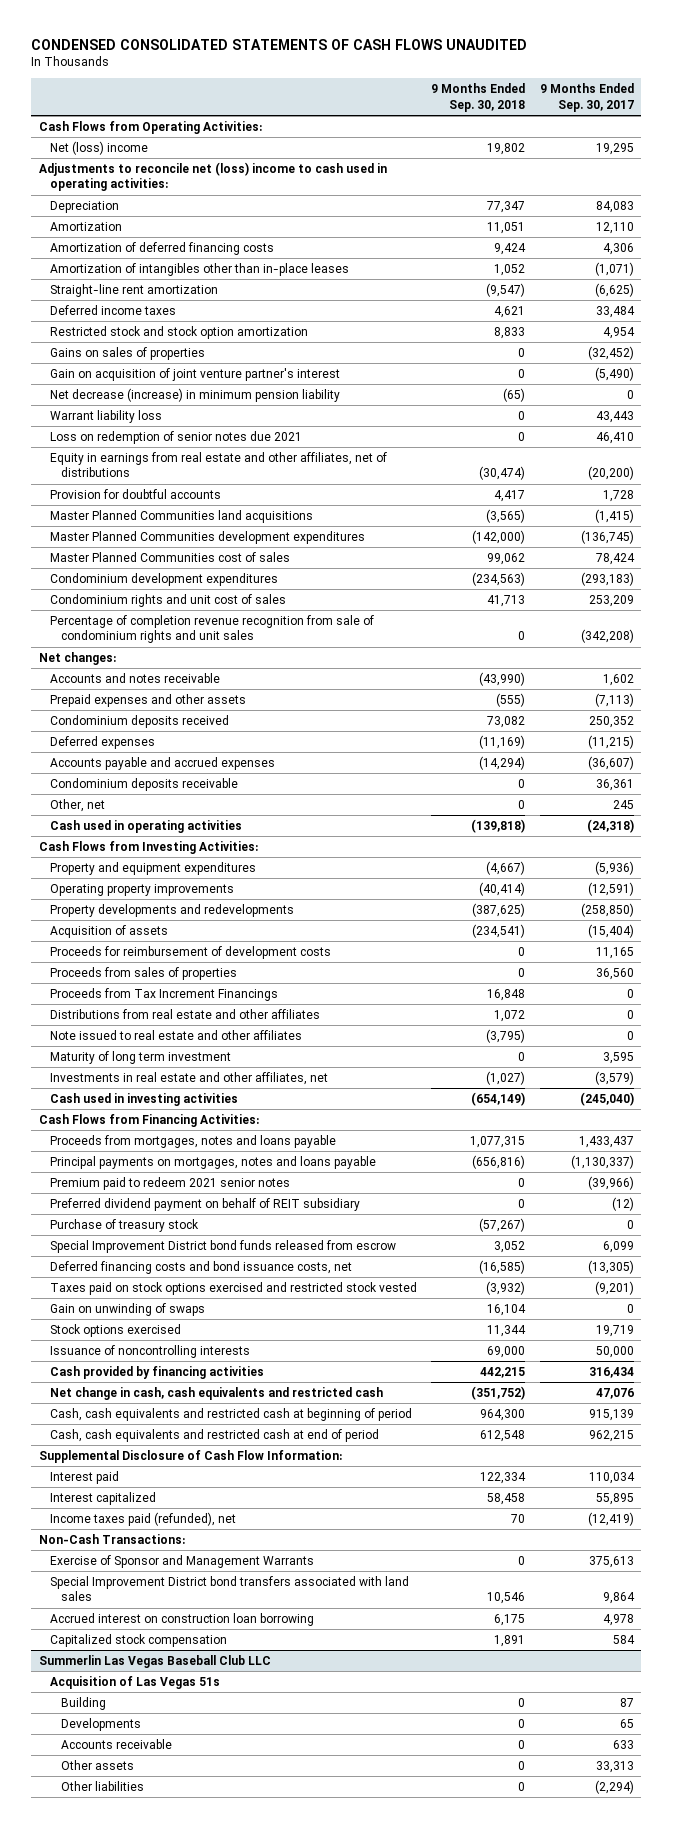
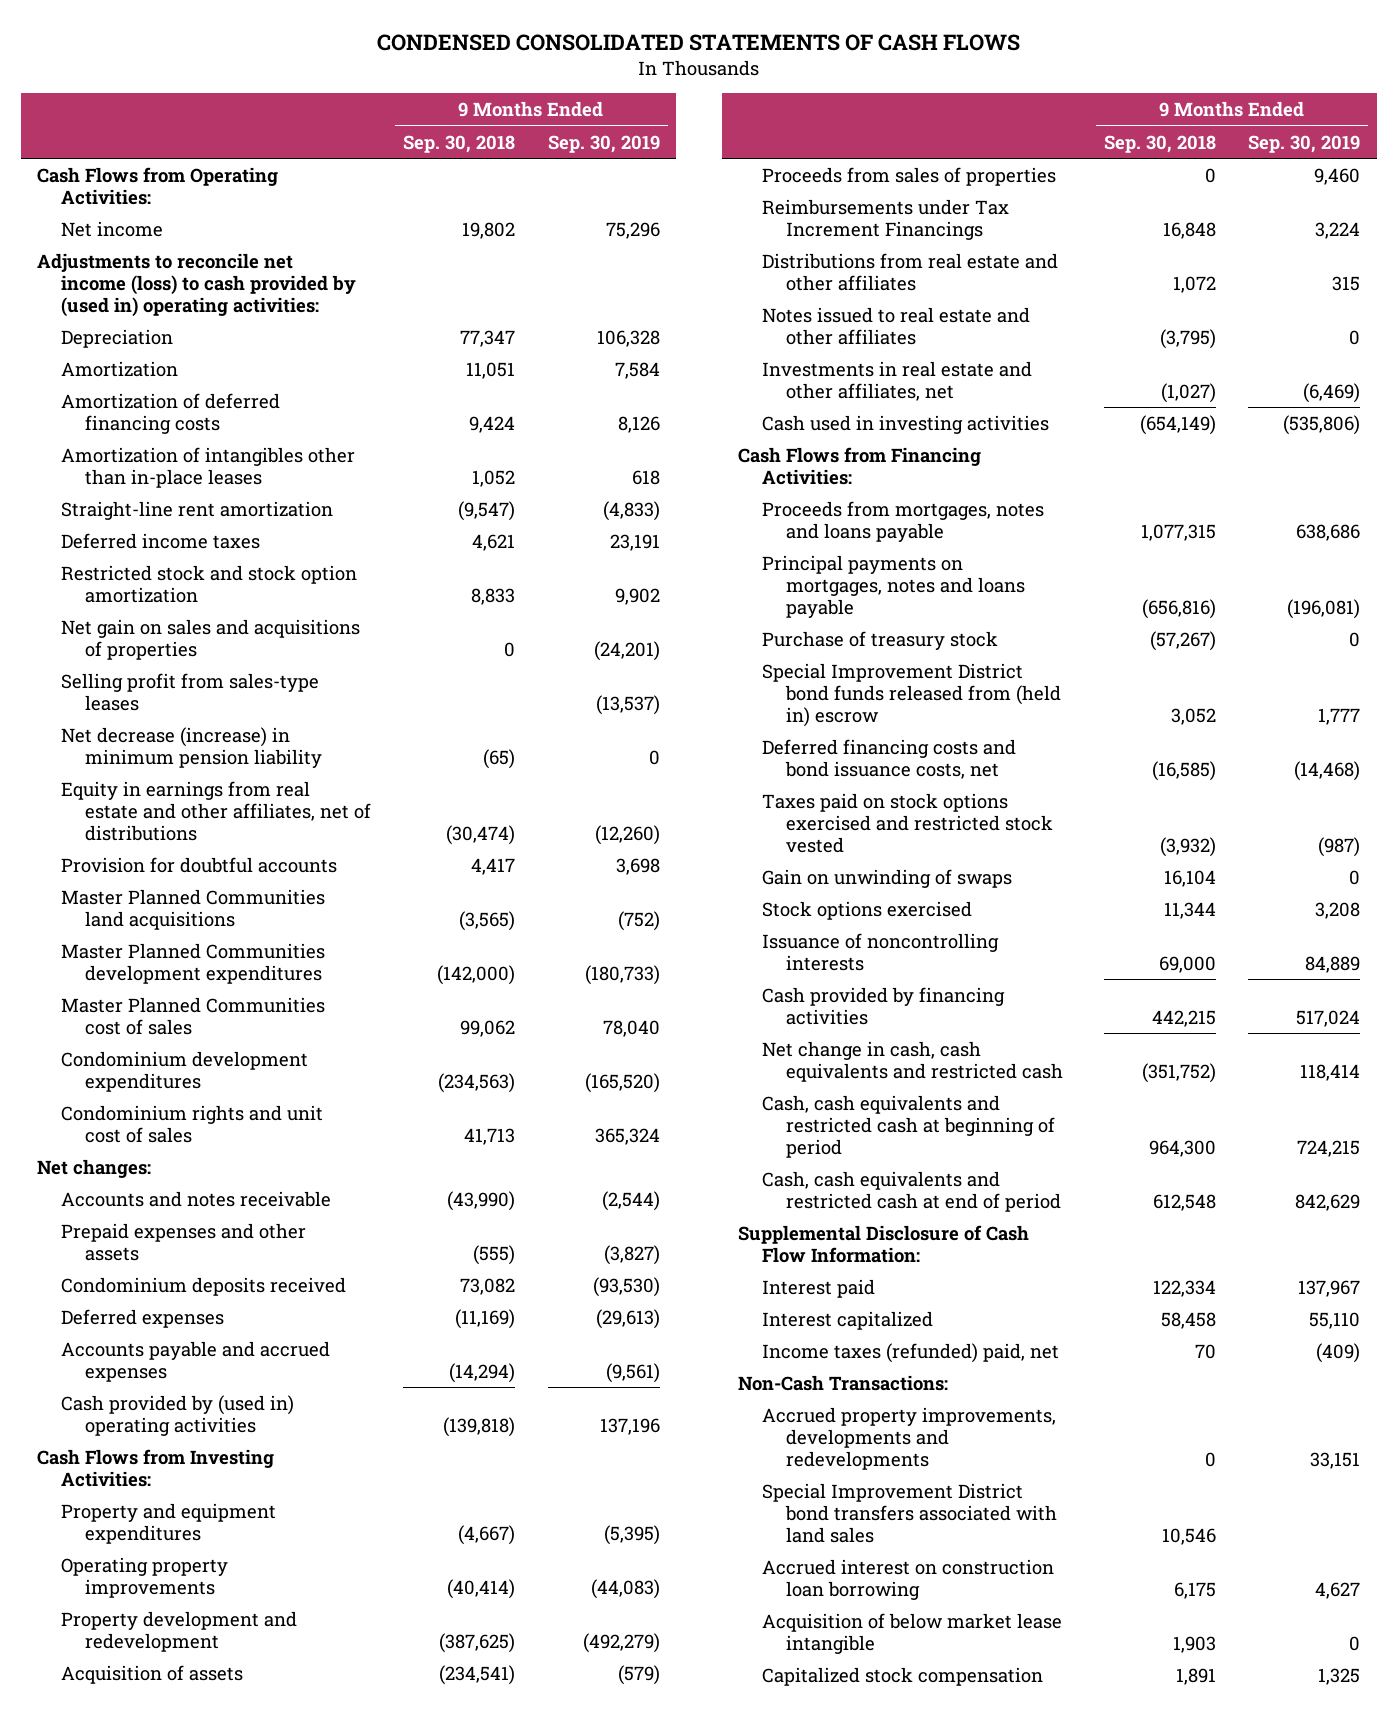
- CONDENSED CONSOLIDATED STATEMENTS OF CASH FLOWS UNAUDITED
+ CONDENSED CONSOLIDATED STATEMENTS OF CASH FLOWS
- | 9 Months Ended Sep. 30, 2018 | 9 Months Ended Sep. 30, 2017
+ | 9 Months Ended Sep. 30, 2018 | 9 Months Ended Sep. 30, 2019
- Net (loss) income | 19,802 | 19,295
- Adjustments to reconcile net (loss) income to cash used in operating activities:
+ Net income | 19,802 | 75,296
+ Adjustments to reconcile net income (loss) to cash provided by (used in) operating activities:
- Gains on sales of properties | 0 | (32,452)
- Gain on acquisition of joint venture partner's interest | 0 | (5,490)
+ Net gain on sales and acquisitions of properties | 0 | (24,201)
+ Selling profit from sales-type leases | | (13,537)
- Warrant liability loss | 0 | 43,443
- Loss on redemption of senior notes due 2021 | 0 | 46,410
- Percentage of completion revenue recognition from sale of condominium rights and unit sales | 0 | (342,208)
- Condominium deposits receivable | 0 | 36,361
- Other, net | 0 | 245
- Cash used in operating activities | (139,818) | (24,318)
+ Cash provided by (used in) operating activities | (139,818) | 137,196
- Property developments and redevelopments | (387,625) | (258,850)
+ Property development and redevelopment | (387,625) | (492,279)
- Proceeds for reimbursement of development costs | 0 | 11,165
- Proceeds from Tax Increment Financings | 16,848 | 0
+ Reimbursements under Tax Increment Financings | 16,848 | 3,224
- Note issued to real estate and other affiliates | (3,795) | 0
- Maturity of long term investment | 0 | 3,595
+ Notes issued to real estate and other affiliates | (3,795) | 0
- Premium paid to redeem 2021 senior notes | 0 | (39,966)
- Preferred dividend payment on behalf of REIT subsidiary | 0 | (12)
- Special Improvement District bond funds released from escrow | 3,052 | 6,099
+ Special Improvement District bond funds released from (held in) escrow | 3,052 | 1,777
- Income taxes paid (refunded), net | 70 | (12,419)
+ Income taxes (refunded) paid, net | 70 | (409)
- Exercise of Sponsor and Management Warrants | 0 | 375,613
+ Accrued property improvements, developments and redevelopments | 0 | 33,151
+ Acquisition of below market lease intangible | 1,903 | 0
- Summerlin Las Vegas Baseball Club LLC
- Acquisition of Las Vegas 51s
- Building | 0 | 87
- Developments | 0 | 65
- Accounts receivable | 0 | 633
- Other assets | 0 | 33,313
- Other liabilities | 0 | (2,294)

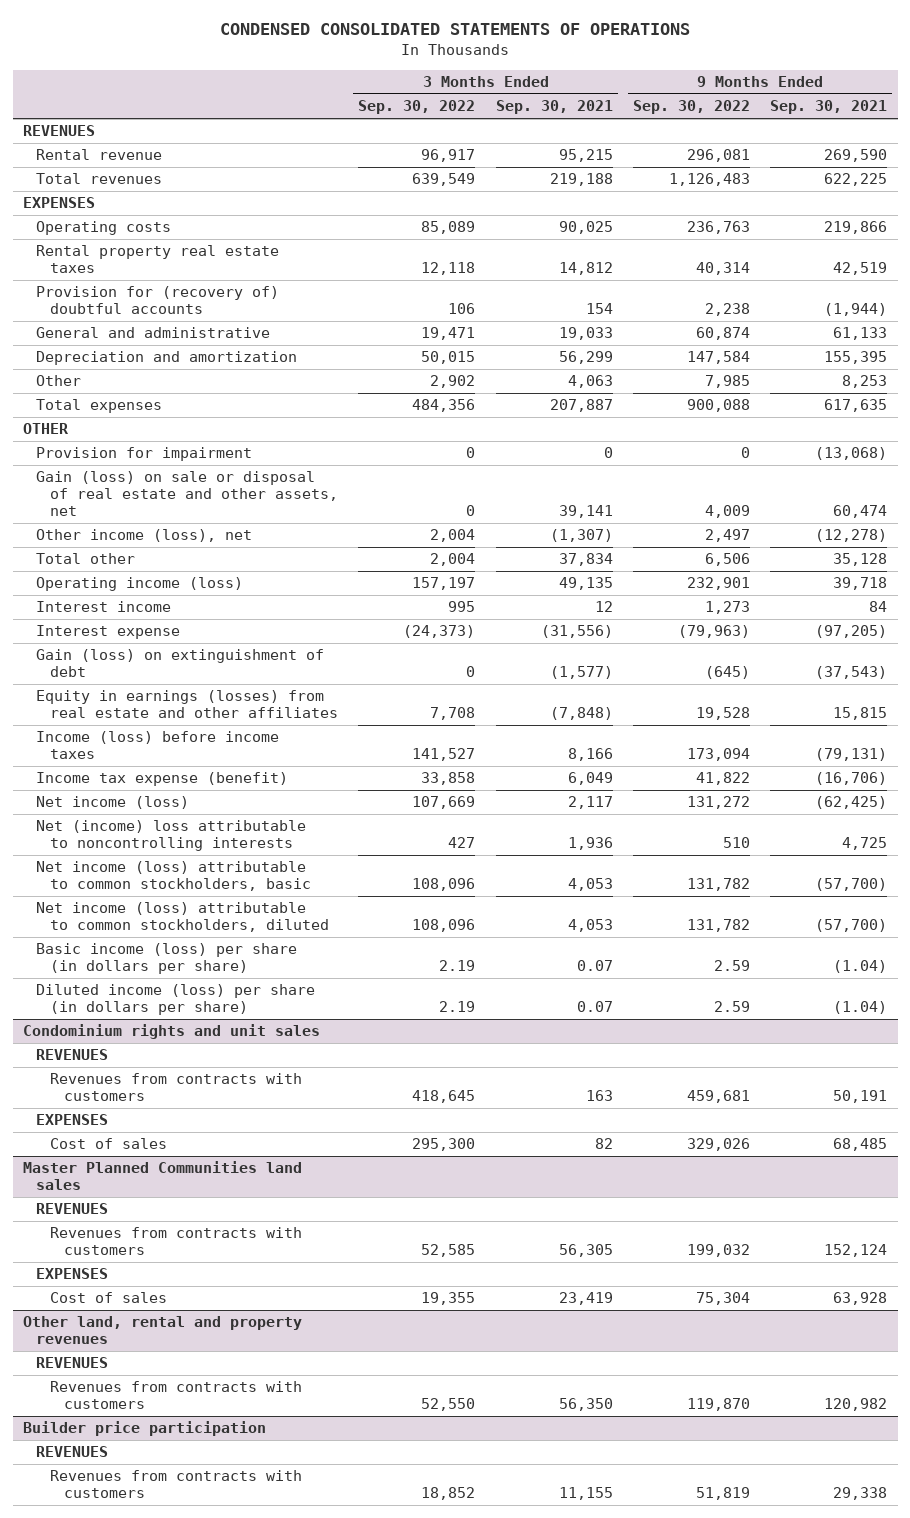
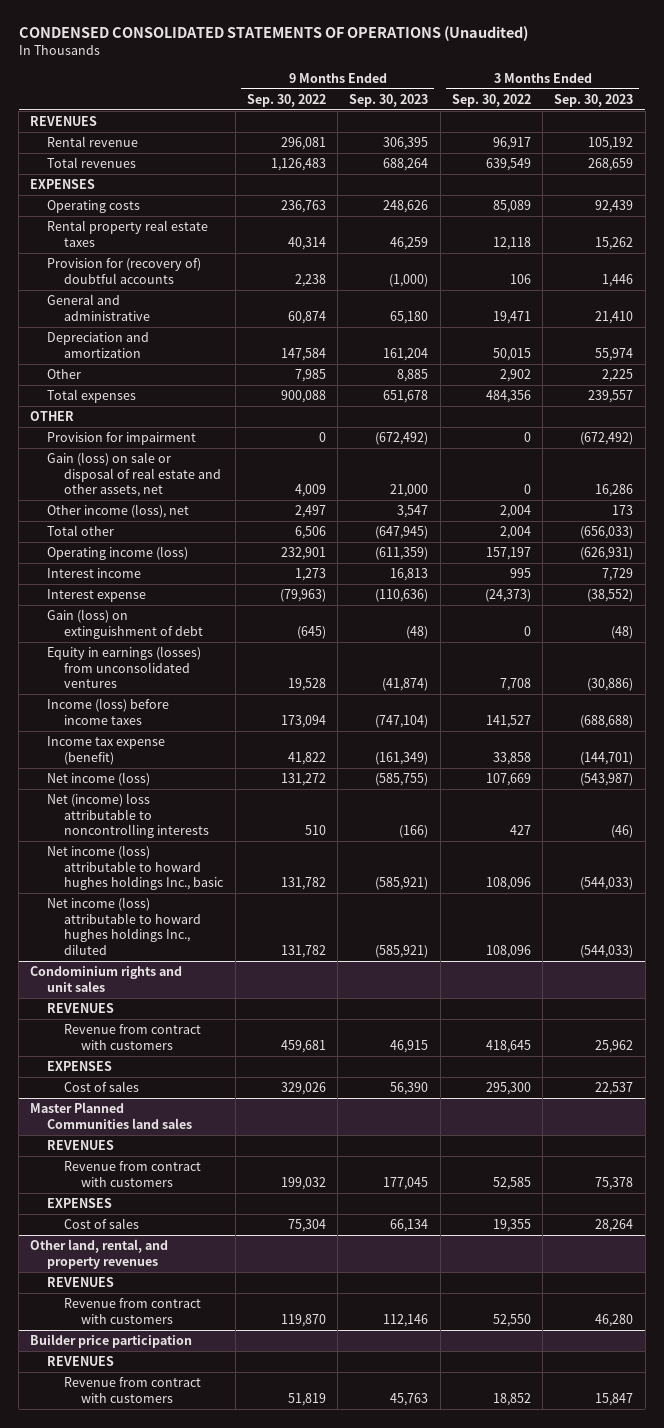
- CONDENSED CONSOLIDATED STATEMENTS OF OPERATIONS
+ CONDENSED CONSOLIDATED STATEMENTS OF OPERATIONS (Unaudited)
- | 3 Months Ended Sep. 30, 2022 | 3 Months Ended Sep. 30, 2021 | 9 Months Ended Sep. 30, 2022 | 9 Months Ended Sep. 30, 2021
+ | 9 Months Ended Sep. 30, 2022 | 9 Months Ended Sep. 30, 2023 | 3 Months Ended Sep. 30, 2022 | 3 Months Ended Sep. 30, 2023
- Equity in earnings (losses) from real estate and other affiliates | 7,708 | (7,848) | 19,528 | 15,815
+ Equity in earnings (losses) from unconsolidated ventures | 19,528 | (41,874) | 7,708 | (30,886)
- Net income (loss) attributable to common stockholders, basic | 108,096 | 4,053 | 131,782 | (57,700)
- Net income (loss) attributable to common stockholders, diluted | 108,096 | 4,053 | 131,782 | (57,700)
- Basic income (loss) per share (in dollars per share) | 2.19 | 0.07 | 2.59 | (1.04)
- Diluted income (loss) per share (in dollars per share) | 2.19 | 0.07 | 2.59 | (1.04)
+ Net income (loss) attributable to howard hughes holdings Inc., basic | 131,782 | (585,921) | 108,096 | (544,033)
+ Net income (loss) attributable to howard hughes holdings Inc., diluted | 131,782 | (585,921) | 108,096 | (544,033)
@ Condominium rights and unit sales
- Revenues from contracts with customers | 418,645 | 163 | 459,681 | 50,191
+ Revenue from contract with customers | 459,681 | 46,915 | 418,645 | 25,962
@ Master Planned Communities land sales
- Revenues from contracts with customers | 52,585 | 56,305 | 199,032 | 152,124
+ Revenue from contract with customers | 199,032 | 177,045 | 52,585 | 75,378
- Other land, rental and property revenues
+ Other land, rental, and property revenues
- Revenues from contracts with customers | 52,550 | 56,350 | 119,870 | 120,982
+ Revenue from contract with customers | 119,870 | 112,146 | 52,550 | 46,280
@ Builder price participation
- Revenues from contracts with customers | 18,852 | 11,155 | 51,819 | 29,338
+ Revenue from contract with customers | 51,819 | 45,763 | 18,852 | 15,847

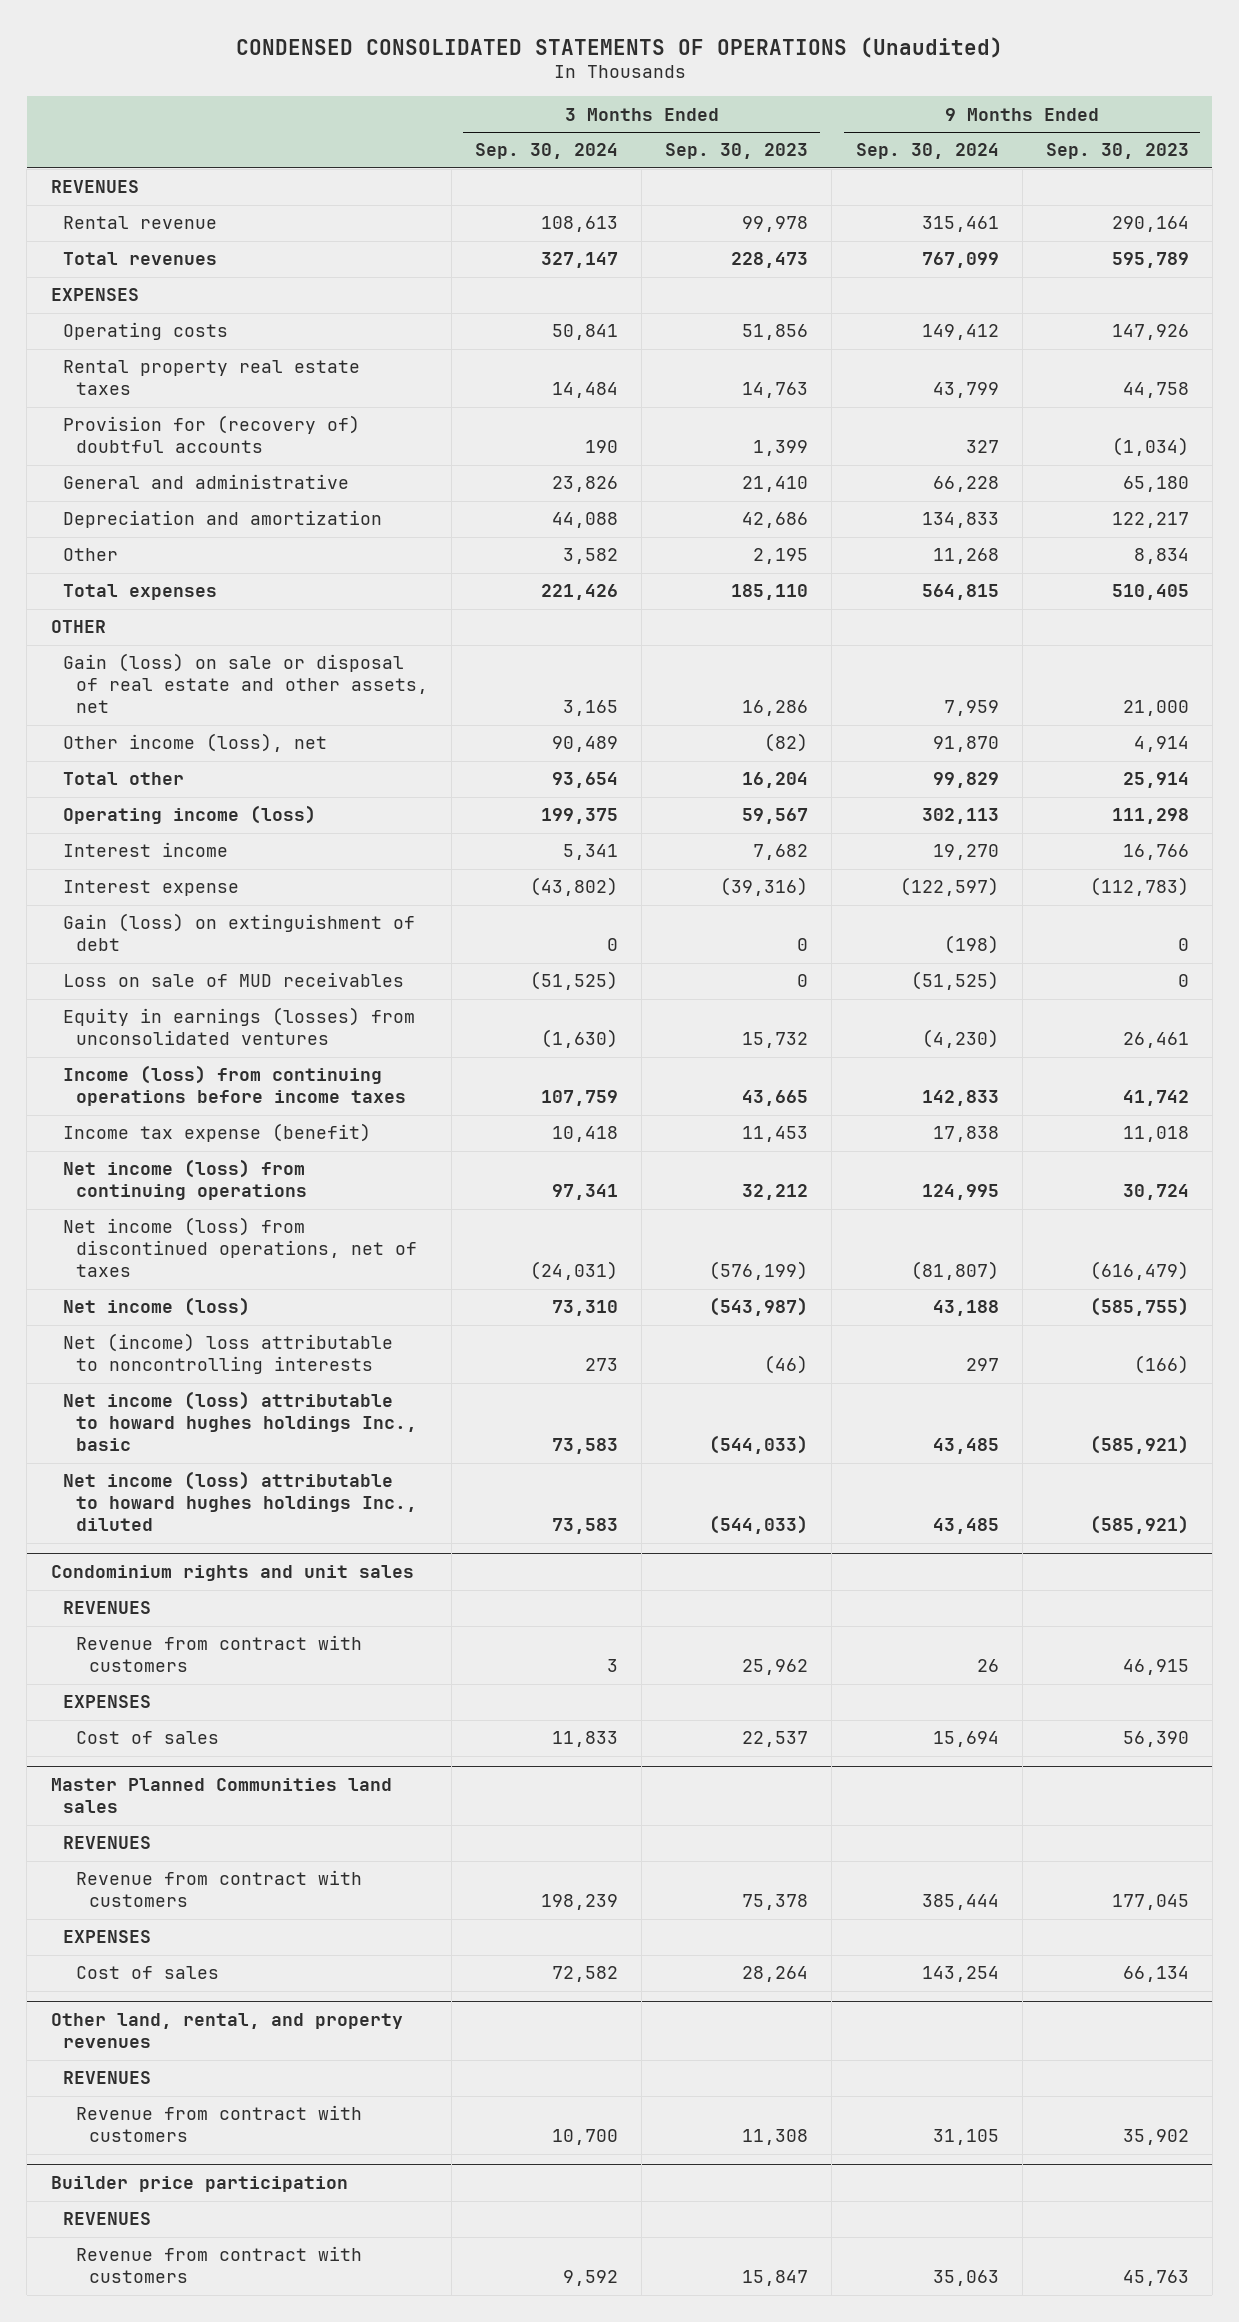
- | 9 Months Ended Sep. 30, 2022 | 9 Months Ended Sep. 30, 2023 | 3 Months Ended Sep. 30, 2022 | 3 Months Ended Sep. 30, 2023
+ | 3 Months Ended Sep. 30, 2024 | 3 Months Ended Sep. 30, 2023 | 9 Months Ended Sep. 30, 2024 | 9 Months Ended Sep. 30, 2023
- Rental revenue | 296,081 | 306,395 | 96,917 | 105,192
- Total revenues | 1,126,483 | 688,264 | 639,549 | 268,659
+ Rental revenue | 108,613 | 99,978 | 315,461 | 290,164
+ Total revenues | 327,147 | 228,473 | 767,099 | 595,789
- Operating costs | 236,763 | 248,626 | 85,089 | 92,439
- Rental property real estate taxes | 40,314 | 46,259 | 12,118 | 15,262
- Provision for (recovery of) doubtful accounts | 2,238 | (1,000) | 106 | 1,446
+ Operating costs | 50,841 | 51,856 | 149,412 | 147,926
+ Rental property real estate taxes | 14,484 | 14,763 | 43,799 | 44,758
+ Provision for (recovery of) doubtful accounts | 190 | 1,399 | 327 | (1,034)
- Depreciation and amortization | 147,584 | 161,204 | 50,015 | 55,974
- Other | 7,985 | 8,885 | 2,902 | 2,225
- Total expenses | 900,088 | 651,678 | 484,356 | 239,557
+ Depreciation and amortization | 44,088 | 42,686 | 134,833 | 122,217
+ Other | 3,582 | 2,195 | 11,268 | 8,834
+ Total expenses | 221,426 | 185,110 | 564,815 | 510,405
- Provision for impairment | 0 | (672,492) | 0 | (672,492)
- Other income (loss), net | 2,497 | 3,547 | 2,004 | 173
- Total other | 6,506 | (647,945) | 2,004 | (656,033)
- Operating income (loss) | 232,901 | (611,359) | 157,197 | (626,931)
- Interest income | 1,273 | 16,813 | 995 | 7,729
- Interest expense | (79,963) | (110,636) | (24,373) | (38,552)
- Gain (loss) on extinguishment of debt | (645) | (48) | 0 | (48)
- Equity in earnings (losses) from unconsolidated ventures | 19,528 | (41,874) | 7,708 | (30,886)
- Income (loss) before income taxes | 173,094 | (747,104) | 141,527 | (688,688)
- Income tax expense (benefit) | 41,822 | (161,349) | 33,858 | (144,701)
+ Other income (loss), net | 90,489 | (82) | 91,870 | 4,914
+ Total other | 93,654 | 16,204 | 99,829 | 25,914
+ Operating income (loss) | 199,375 | 59,567 | 302,113 | 111,298
+ Interest income | 5,341 | 7,682 | 19,270 | 16,766
+ Interest expense | (43,802) | (39,316) | (122,597) | (112,783)
+ Gain (loss) on extinguishment of debt | 0 | 0 | (198) | 0
+ Loss on sale of MUD receivables | (51,525) | 0 | (51,525) | 0
+ Equity in earnings (losses) from unconsolidated ventures | (1,630) | 15,732 | (4,230) | 26,461
+ Income (loss) from continuing operations before income taxes | 107,759 | 43,665 | 142,833 | 41,742
+ Income tax expense (benefit) | 10,418 | 11,453 | 17,838 | 11,018
+ Net income (loss) from continuing operations | 97,341 | 32,212 | 124,995 | 30,724
+ Net income (loss) from discontinued operations, net of taxes | (24,031) | (576,199) | (81,807) | (616,479)
@ Other land, rental, and property revenues
- Revenue from contract with customers | 119,870 | 112,146 | 52,550 | 46,280
+ Revenue from contract with customers | 10,700 | 11,308 | 31,105 | 35,902

